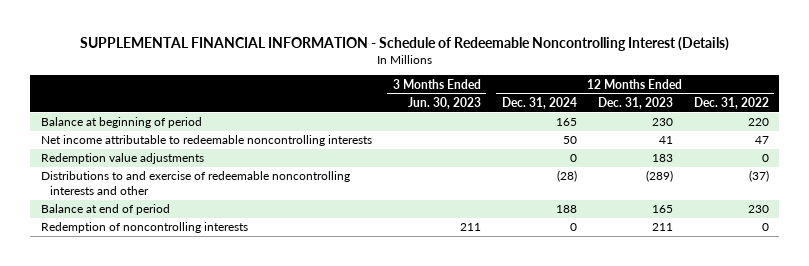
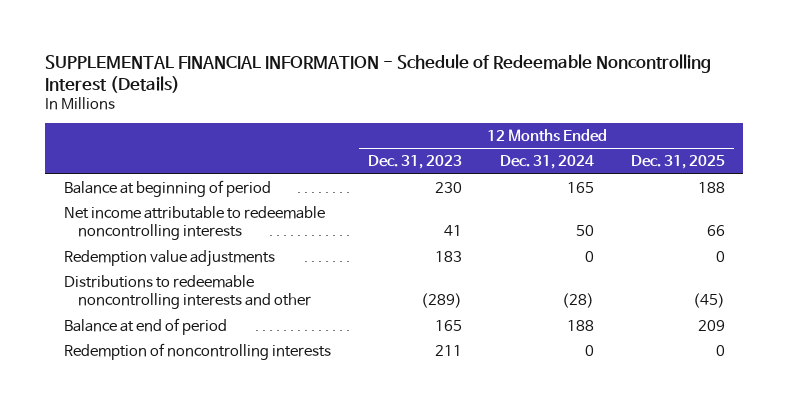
- | 3 Months Ended Jun. 30, 2023 | 12 Months Ended Dec. 31, 2024 | 12 Months Ended Dec. 31, 2023 | 12 Months Ended Dec. 31, 2022
+ | 12 Months Ended Dec. 31, 2023 | 12 Months Ended Dec. 31, 2024 | 12 Months Ended Dec. 31, 2025
- Distributions to and exercise of redeemable noncontrolling interests and other | | (28) | (289) | (37)
+ Distributions to redeemable noncontrolling interests and other | (289) | (28) | (45)

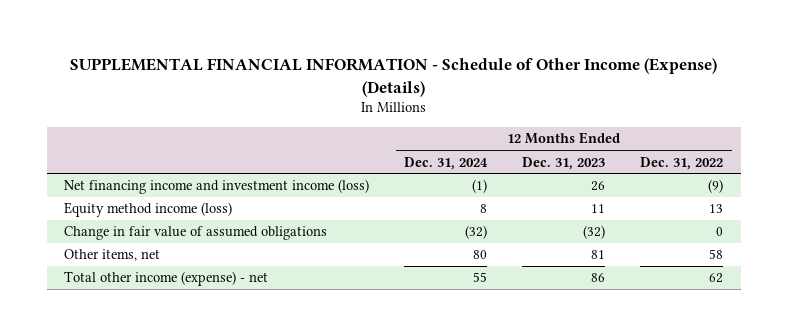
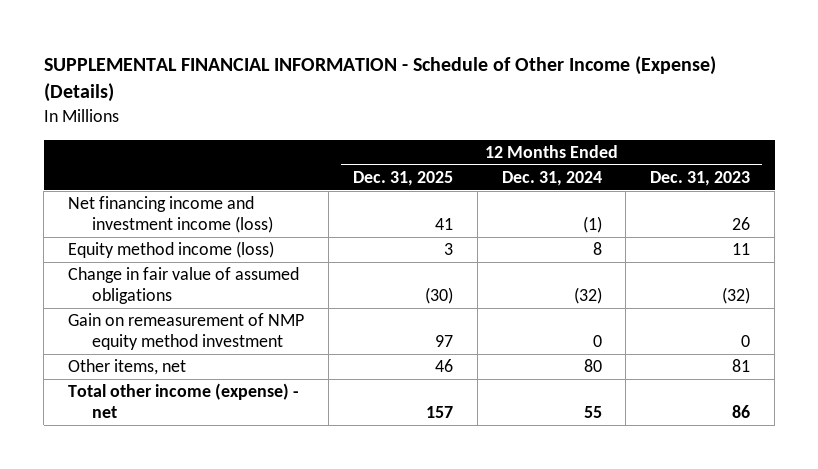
- | 12 Months Ended Dec. 31, 2024 | 12 Months Ended Dec. 31, 2023 | 12 Months Ended Dec. 31, 2022
+ | 12 Months Ended Dec. 31, 2025 | 12 Months Ended Dec. 31, 2024 | 12 Months Ended Dec. 31, 2023
+ Gain on remeasurement of NMP equity method investment | 97 | 0 | 0

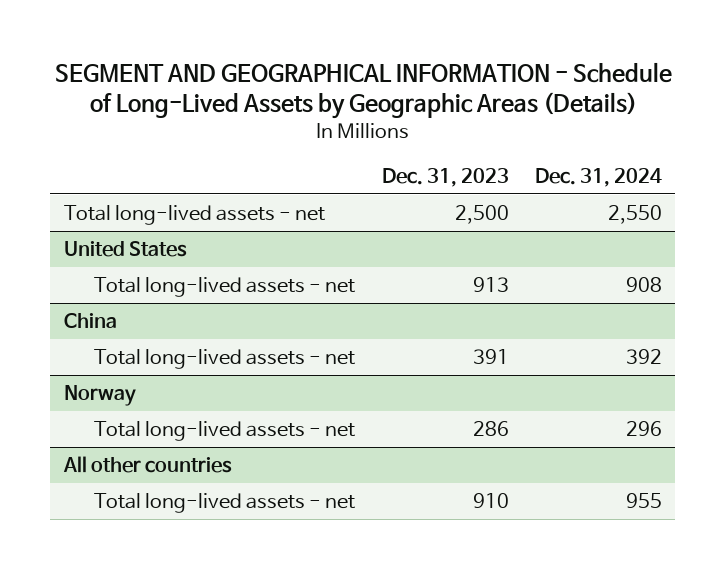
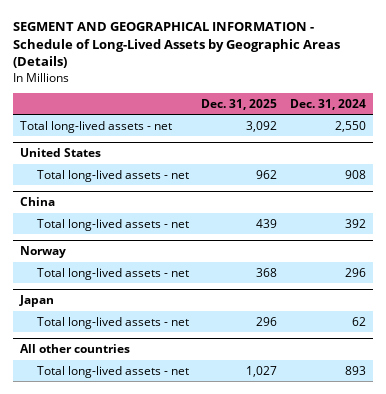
- | Dec. 31, 2023 | Dec. 31, 2024
+ | Dec. 31, 2025 | Dec. 31, 2024
+ Japan
+ Total long-lived assets - net | 296 | 62
@ All other countries
- Total long-lived assets - net | 910 | 955
+ Total long-lived assets - net | 1,027 | 893

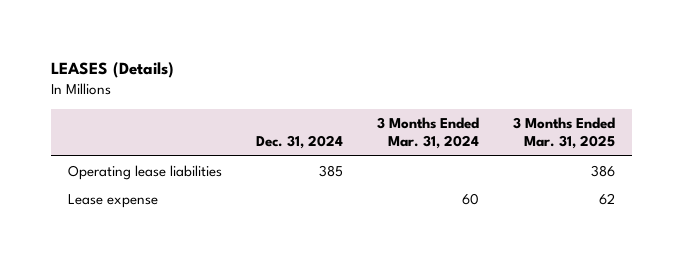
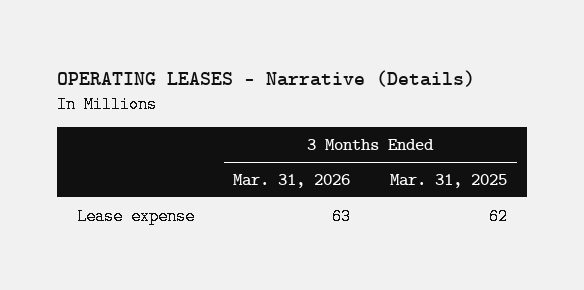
- LEASES (Details)
+ OPERATING LEASES - Narrative (Details)
- | Dec. 31, 2024 | 3 Months Ended Mar. 31, 2024 | 3 Months Ended Mar. 31, 2025
+ | 3 Months Ended Mar. 31, 2026 | 3 Months Ended Mar. 31, 2025
- Operating lease liabilities | 385 | | 386

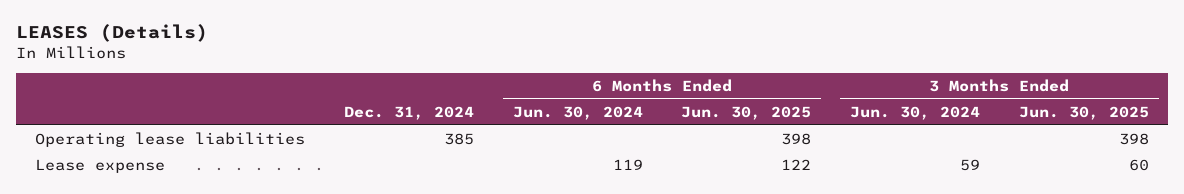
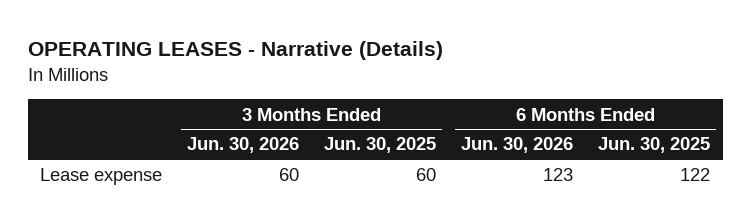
- LEASES (Details)
+ OPERATING LEASES - Narrative (Details)
- | Dec. 31, 2024 | 6 Months Ended Jun. 30, 2024 | 6 Months Ended Jun. 30, 2025 | 3 Months Ended Jun. 30, 2024 | 3 Months Ended Jun. 30, 2025
+ | 3 Months Ended Jun. 30, 2026 | 3 Months Ended Jun. 30, 2025 | 6 Months Ended Jun. 30, 2026 | 6 Months Ended Jun. 30, 2025
- Operating lease liabilities | 385 | | 398 | | 398

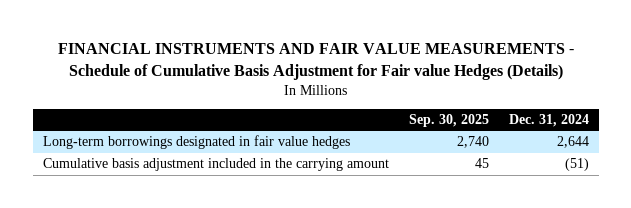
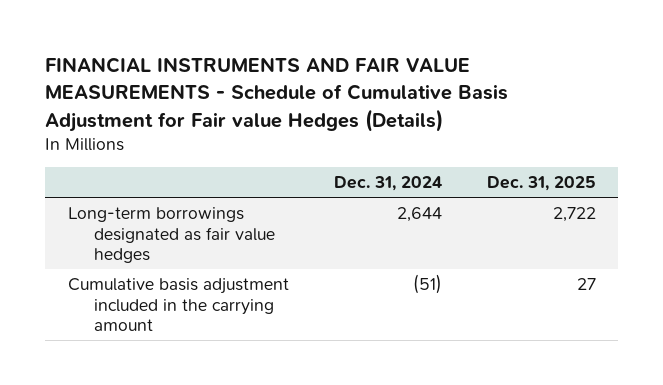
- | Sep. 30, 2025 | Dec. 31, 2024
+ | Dec. 31, 2024 | Dec. 31, 2025
- Long-term borrowings designated in fair value hedges | 2,740 | 2,644
+ Long-term borrowings designated as fair value hedges | 2,644 | 2,722

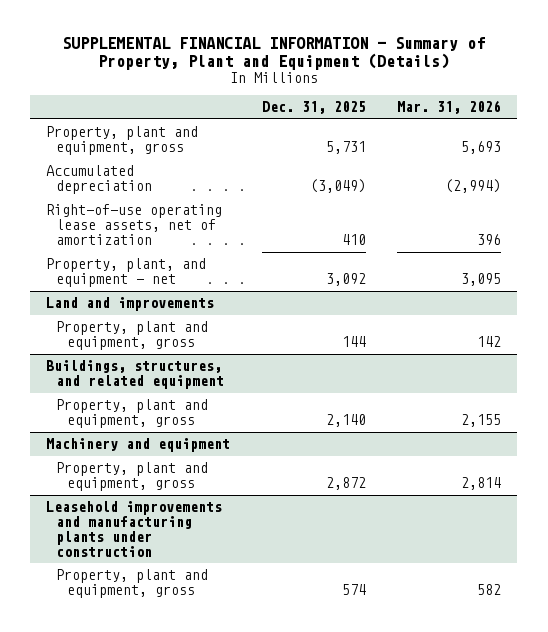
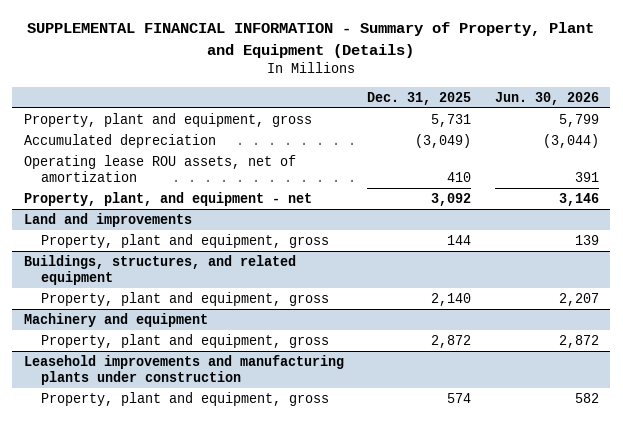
- | Dec. 31, 2025 | Mar. 31, 2026
+ | Dec. 31, 2025 | Jun. 30, 2026
- Right-of-use operating lease assets, net of amortization | 410 | 396
+ Operating lease ROU assets, net of amortization | 410 | 391

